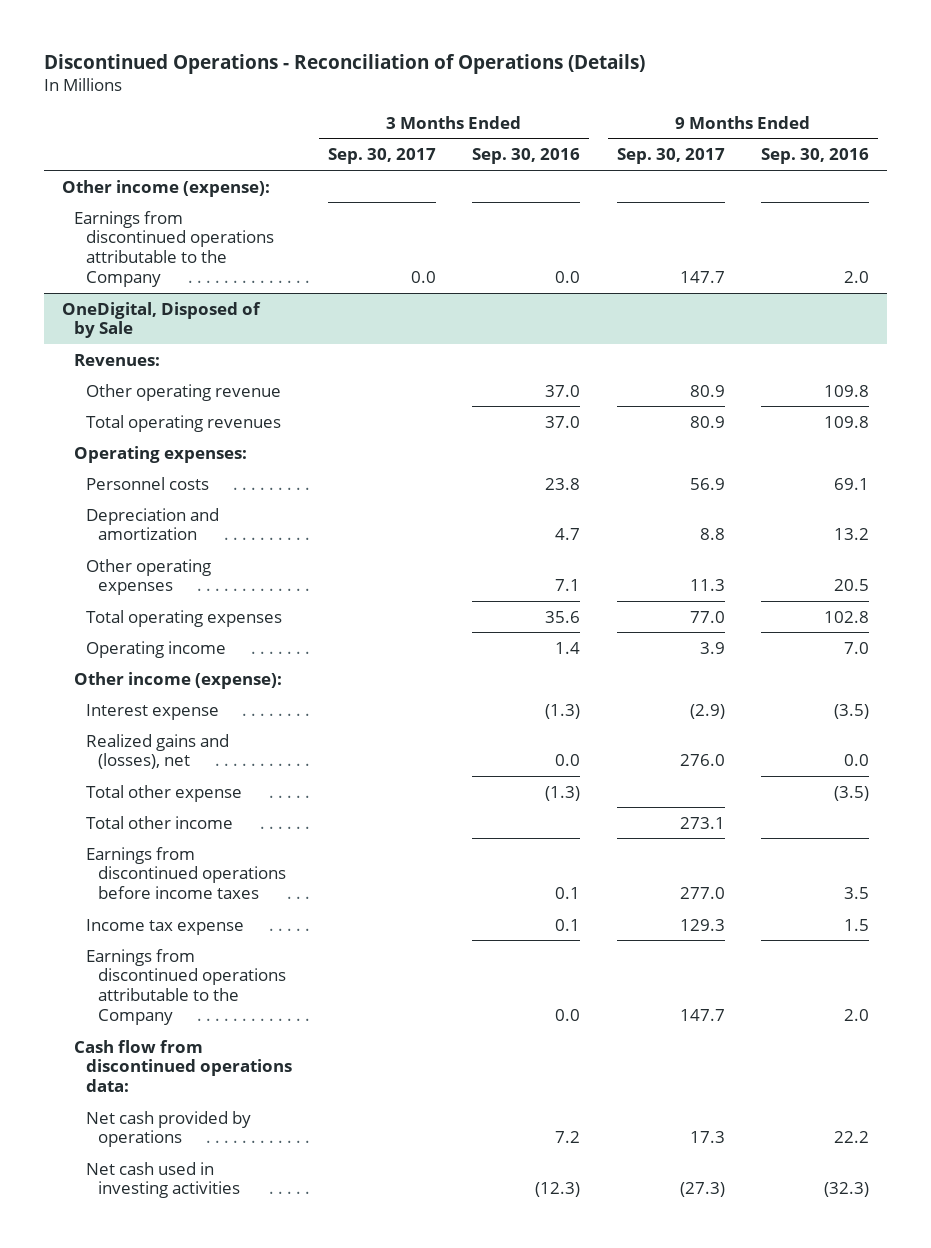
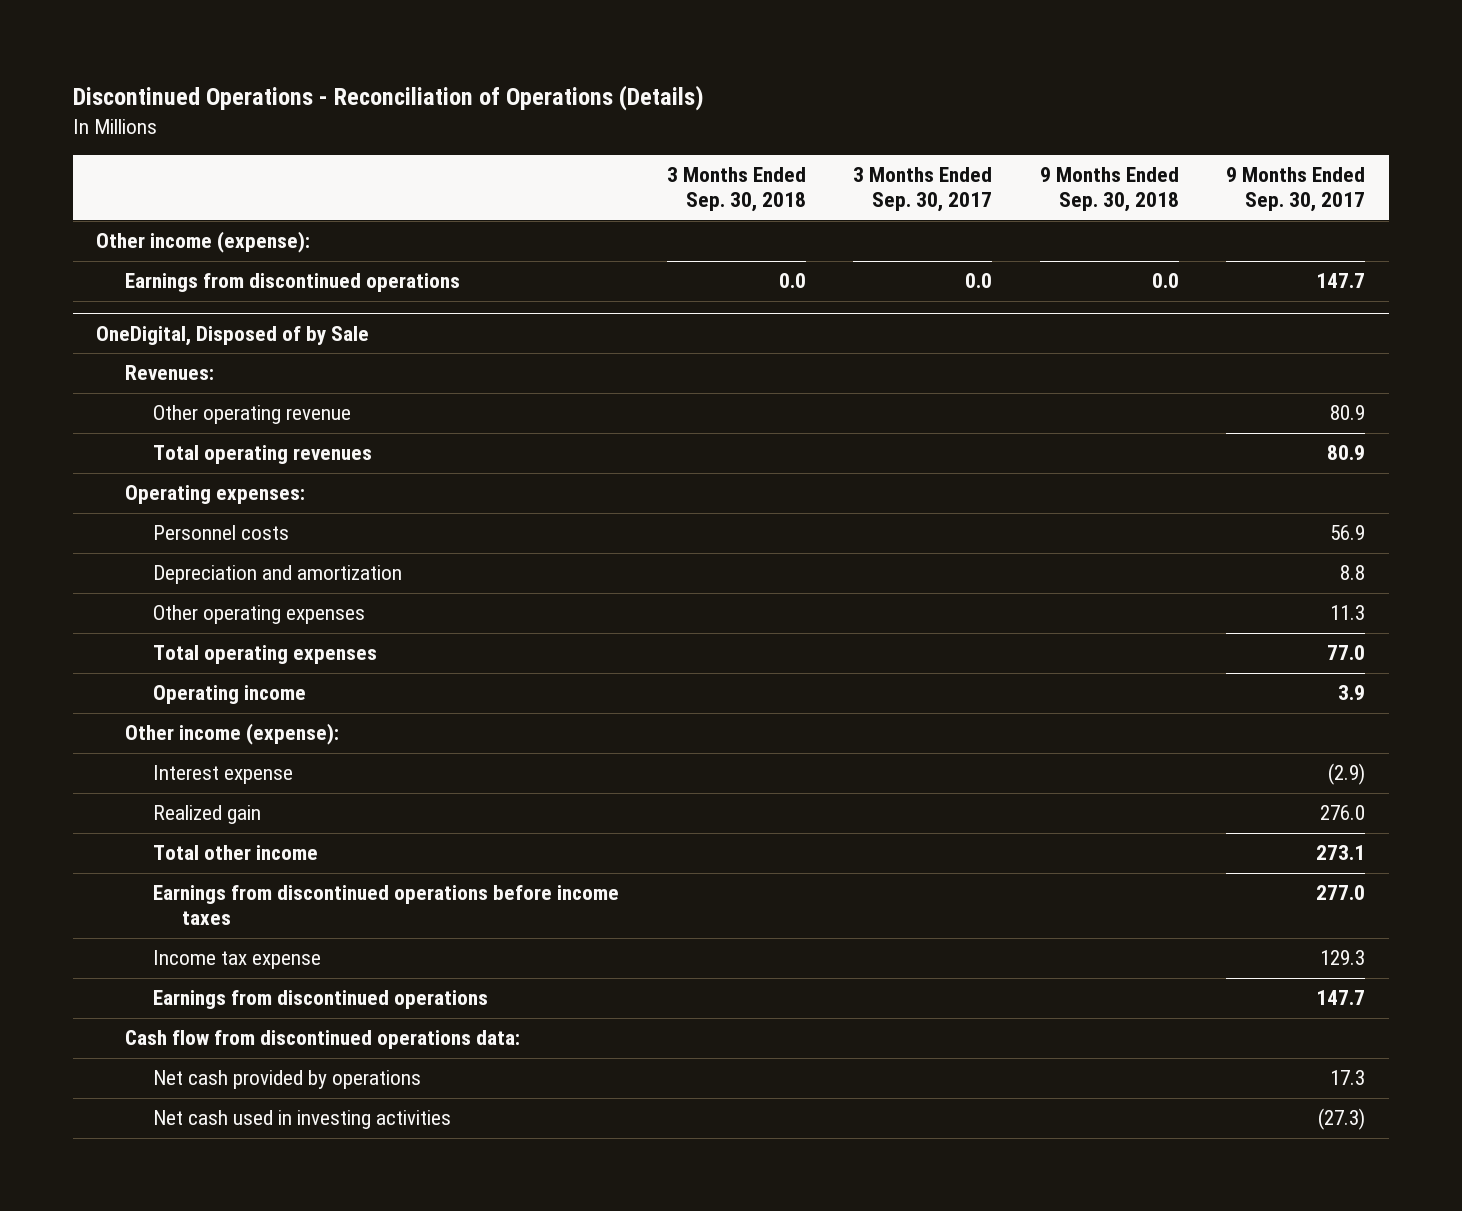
- | 3 Months Ended Sep. 30, 2017 | 3 Months Ended Sep. 30, 2016 | 9 Months Ended Sep. 30, 2017 | 9 Months Ended Sep. 30, 2016
+ | 3 Months Ended Sep. 30, 2018 | 3 Months Ended Sep. 30, 2017 | 9 Months Ended Sep. 30, 2018 | 9 Months Ended Sep. 30, 2017
- Earnings from discontinued operations attributable to the Company | 0.0 | 0.0 | 147.7 | 2.0
+ Earnings from discontinued operations | 0.0 | 0.0 | 0.0 | 147.7
@ OneDigital, Disposed of by Sale
- Realized gains and (losses), net | | 0.0 | 276.0 | 0.0
- Total other expense | | (1.3) | | (3.5)
+ Realized gain | | | | 276.0
- Earnings from discontinued operations attributable to the Company | | 0.0 | 147.7 | 2.0
+ Earnings from discontinued operations | | | | 147.7

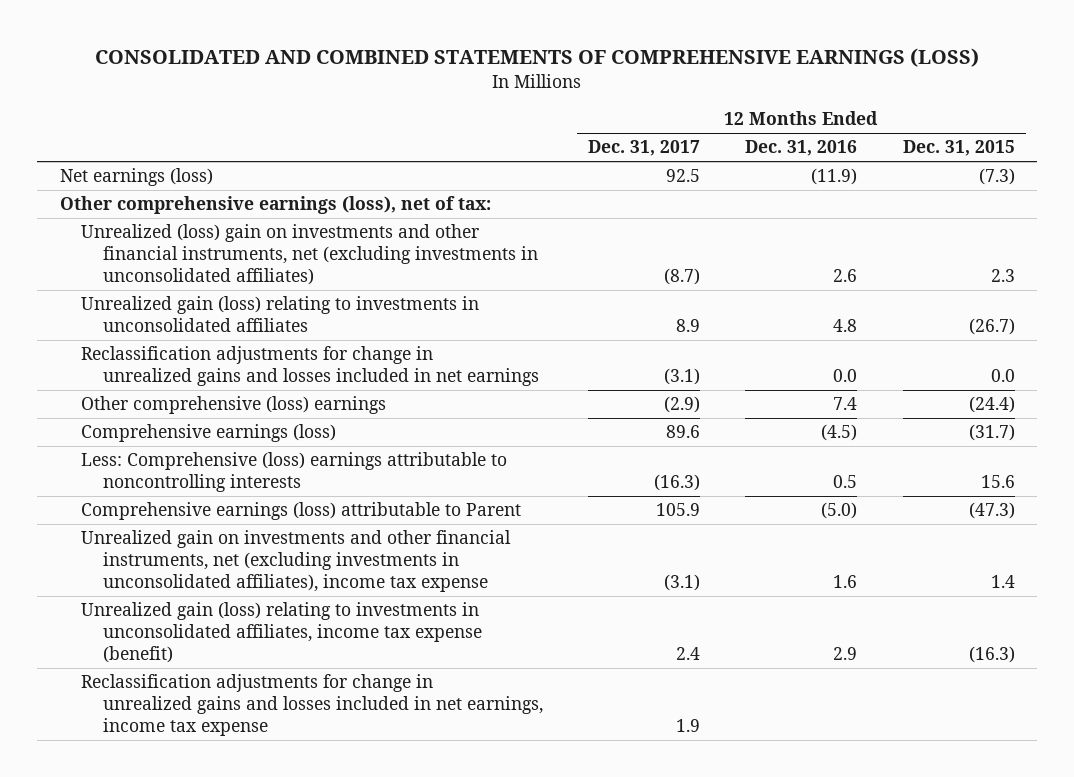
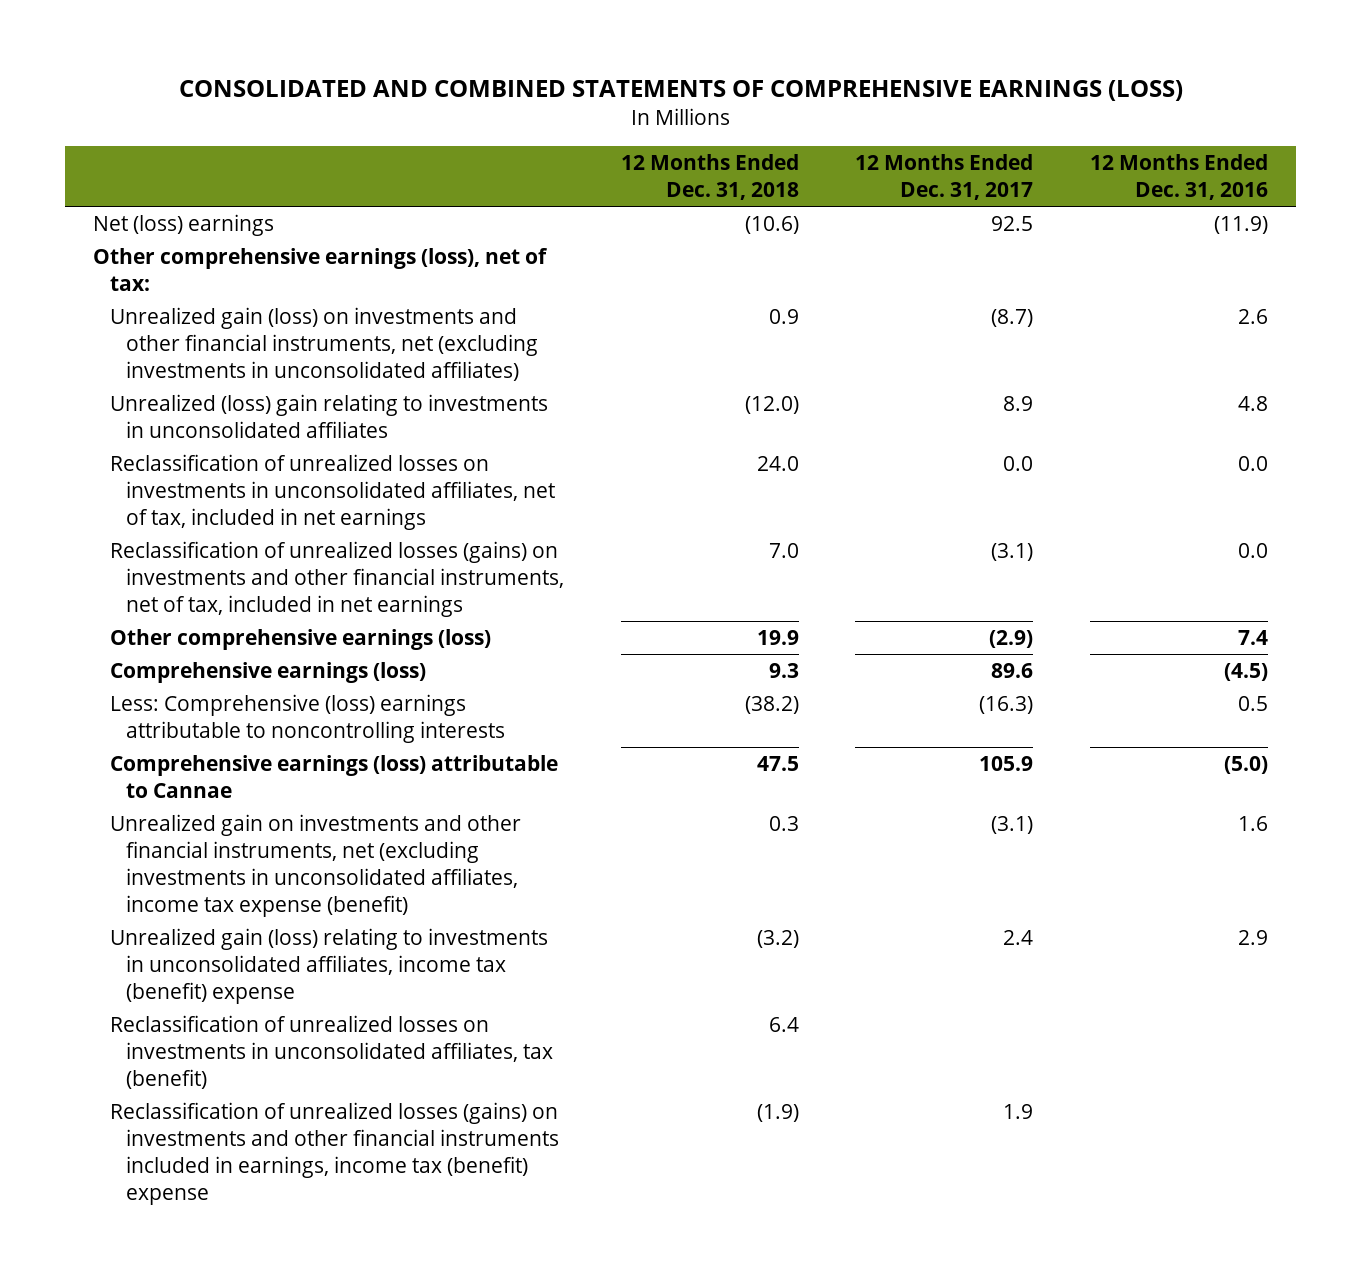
- | 12 Months Ended Dec. 31, 2017 | 12 Months Ended Dec. 31, 2016 | 12 Months Ended Dec. 31, 2015
+ | 12 Months Ended Dec. 31, 2018 | 12 Months Ended Dec. 31, 2017 | 12 Months Ended Dec. 31, 2016
- Net earnings (loss) | 92.5 | (11.9) | (7.3)
+ Net (loss) earnings | (10.6) | 92.5 | (11.9)
- Unrealized (loss) gain on investments and other financial instruments, net (excluding investments in unconsolidated affiliates) | (8.7) | 2.6 | 2.3
- Unrealized gain (loss) relating to investments in unconsolidated affiliates | 8.9 | 4.8 | (26.7)
- Reclassification adjustments for change in unrealized gains and losses included in net earnings | (3.1) | 0.0 | 0.0
- Other comprehensive (loss) earnings | (2.9) | 7.4 | (24.4)
+ Unrealized gain (loss) on investments and other financial instruments, net (excluding investments in unconsolidated affiliates) | 0.9 | (8.7) | 2.6
+ Unrealized (loss) gain relating to investments in unconsolidated affiliates | (12.0) | 8.9 | 4.8
+ Reclassification of unrealized losses on investments in unconsolidated affiliates, net of tax, included in net earnings | 24.0 | 0.0 | 0.0
+ Reclassification of unrealized losses (gains) on investments and other financial instruments, net of tax, included in net earnings | 7.0 | (3.1) | 0.0
+ Other comprehensive earnings (loss) | 19.9 | (2.9) | 7.4
- Comprehensive earnings (loss) attributable to Parent | 105.9 | (5.0) | (47.3)
- Unrealized gain on investments and other financial instruments, net (excluding investments in unconsolidated affiliates), income tax expense | (3.1) | 1.6 | 1.4
- Unrealized gain (loss) relating to investments in unconsolidated affiliates, income tax expense (benefit) | 2.4 | 2.9 | (16.3)
- Reclassification adjustments for change in unrealized gains and losses included in net earnings, income tax expense | 1.9 | |
+ Comprehensive earnings (loss) attributable to Cannae | 47.5 | 105.9 | (5.0)
+ Unrealized gain on investments and other financial instruments, net (excluding investments in unconsolidated affiliates, income tax expense (benefit) | 0.3 | (3.1) | 1.6
+ Unrealized gain (loss) relating to investments in unconsolidated affiliates, income tax (benefit) expense | (3.2) | 2.4 | 2.9
+ Reclassification of unrealized losses on investments in unconsolidated affiliates, tax (benefit) | 6.4 | |
+ Reclassification of unrealized losses (gains) on investments and other financial instruments included in earnings, income tax (benefit) expense | (1.9) | 1.9 |

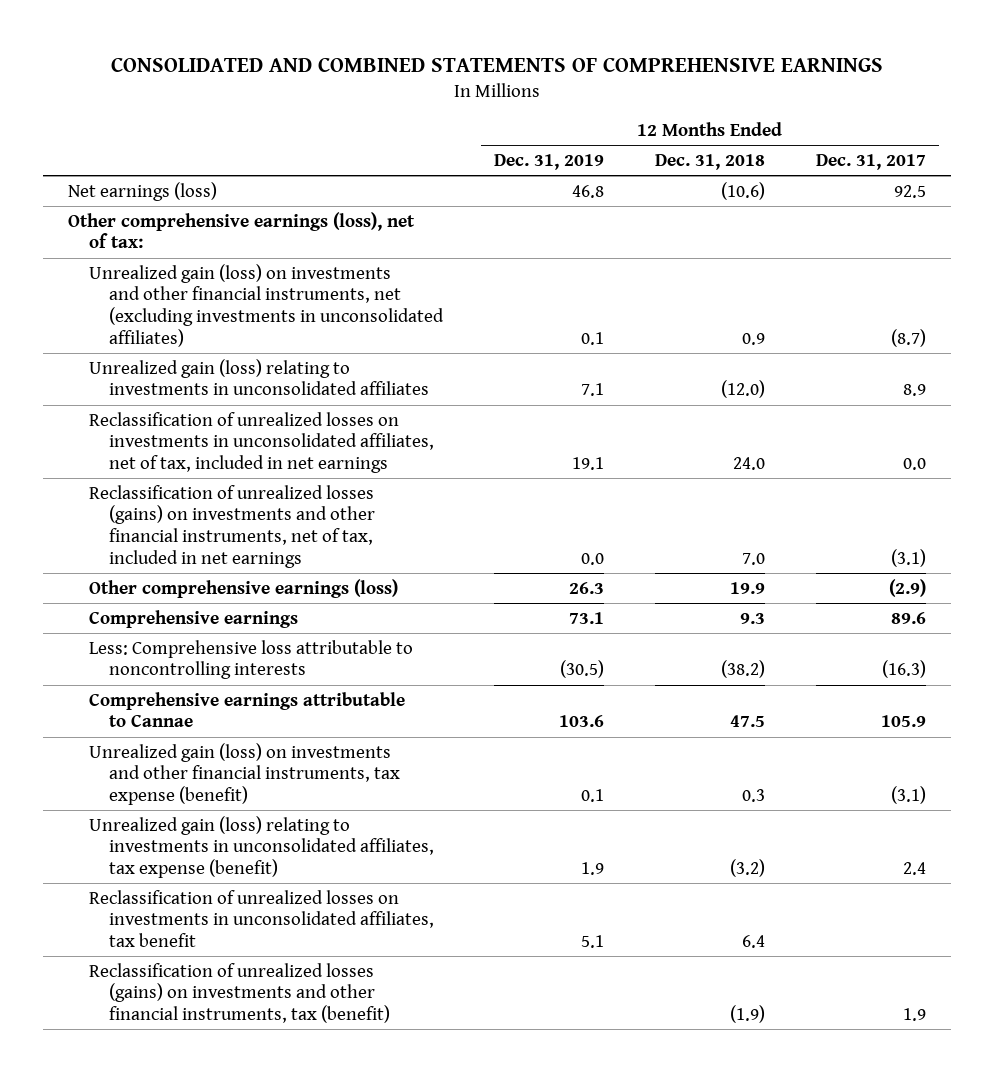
- CONSOLIDATED AND COMBINED STATEMENTS OF COMPREHENSIVE EARNINGS (LOSS)
+ CONSOLIDATED AND COMBINED STATEMENTS OF COMPREHENSIVE EARNINGS
- | 12 Months Ended Dec. 31, 2018 | 12 Months Ended Dec. 31, 2017 | 12 Months Ended Dec. 31, 2016
+ | 12 Months Ended Dec. 31, 2019 | 12 Months Ended Dec. 31, 2018 | 12 Months Ended Dec. 31, 2017
- Net (loss) earnings | (10.6) | 92.5 | (11.9)
+ Net earnings (loss) | 46.8 | (10.6) | 92.5
- Unrealized (loss) gain relating to investments in unconsolidated affiliates | (12.0) | 8.9 | 4.8
+ Unrealized gain (loss) relating to investments in unconsolidated affiliates | 7.1 | (12.0) | 8.9
- Comprehensive earnings (loss) | 9.3 | 89.6 | (4.5)
- Less: Comprehensive (loss) earnings attributable to noncontrolling interests | (38.2) | (16.3) | 0.5
- Comprehensive earnings (loss) attributable to Cannae | 47.5 | 105.9 | (5.0)
- Unrealized gain on investments and other financial instruments, net (excluding investments in unconsolidated affiliates, income tax expense (benefit) | 0.3 | (3.1) | 1.6
- Unrealized gain (loss) relating to investments in unconsolidated affiliates, income tax (benefit) expense | (3.2) | 2.4 | 2.9
- Reclassification of unrealized losses on investments in unconsolidated affiliates, tax (benefit) | 6.4 | |
- Reclassification of unrealized losses (gains) on investments and other financial instruments included in earnings, income tax (benefit) expense | (1.9) | 1.9 |
+ Comprehensive earnings | 73.1 | 9.3 | 89.6
+ Less: Comprehensive loss attributable to noncontrolling interests | (30.5) | (38.2) | (16.3)
+ Comprehensive earnings attributable to Cannae | 103.6 | 47.5 | 105.9
+ Unrealized gain (loss) on investments and other financial instruments, tax expense (benefit) | 0.1 | 0.3 | (3.1)
+ Unrealized gain (loss) relating to investments in unconsolidated affiliates, tax expense (benefit) | 1.9 | (3.2) | 2.4
+ Reclassification of unrealized losses on investments in unconsolidated affiliates, tax benefit | 5.1 | 6.4 |
+ Reclassification of unrealized losses (gains) on investments and other financial instruments, tax (benefit) | | (1.9) | 1.9

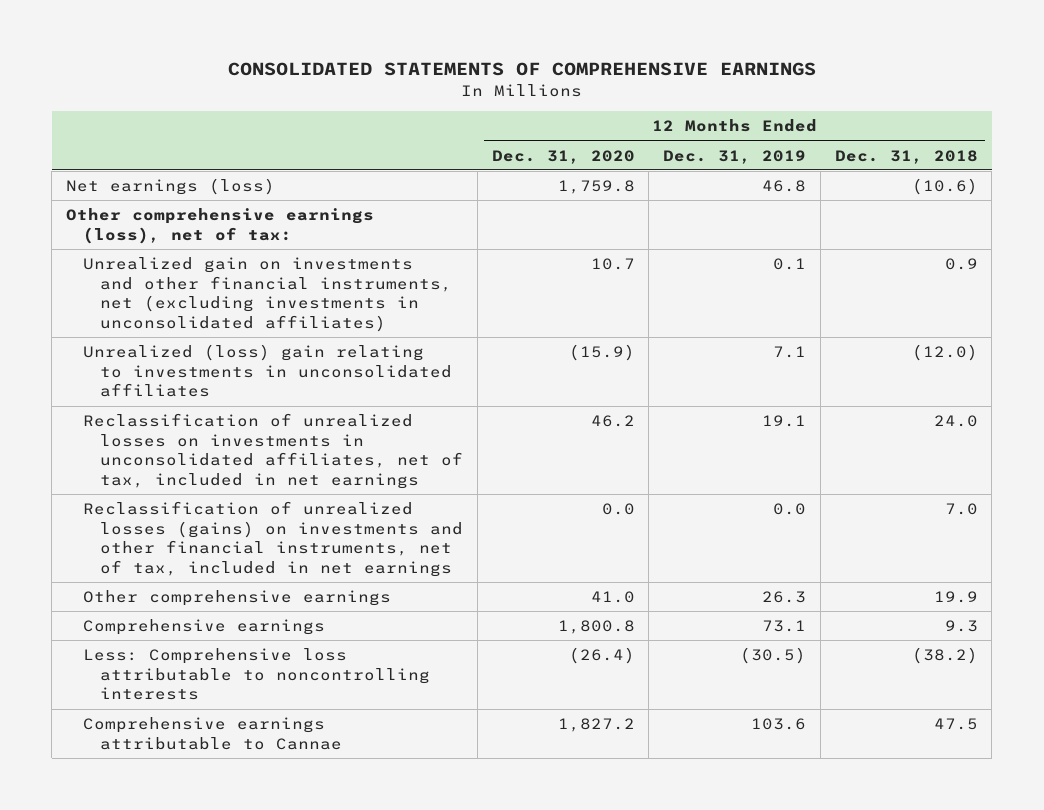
- CONSOLIDATED AND COMBINED STATEMENTS OF COMPREHENSIVE EARNINGS
+ CONSOLIDATED STATEMENTS OF COMPREHENSIVE EARNINGS
- | 12 Months Ended Dec. 31, 2019 | 12 Months Ended Dec. 31, 2018 | 12 Months Ended Dec. 31, 2017
+ | 12 Months Ended Dec. 31, 2020 | 12 Months Ended Dec. 31, 2019 | 12 Months Ended Dec. 31, 2018
- Unrealized gain (loss) on investments and other financial instruments, net (excluding investments in unconsolidated affiliates) | 0.1 | 0.9 | (8.7)
- Unrealized gain (loss) relating to investments in unconsolidated affiliates | 7.1 | (12.0) | 8.9
+ Unrealized gain on investments and other financial instruments, net (excluding investments in unconsolidated affiliates) | 10.7 | 0.1 | 0.9
+ Unrealized (loss) gain relating to investments in unconsolidated affiliates | (15.9) | 7.1 | (12.0)
- Other comprehensive earnings (loss) | 26.3 | 19.9 | (2.9)
+ Other comprehensive earnings | 41.0 | 26.3 | 19.9
- Unrealized gain (loss) on investments and other financial instruments, tax expense (benefit) | 0.1 | 0.3 | (3.1)
- Unrealized gain (loss) relating to investments in unconsolidated affiliates, tax expense (benefit) | 1.9 | (3.2) | 2.4
- Reclassification of unrealized losses on investments in unconsolidated affiliates, tax benefit | 5.1 | 6.4 |
- Reclassification of unrealized losses (gains) on investments and other financial instruments, tax (benefit) | | (1.9) | 1.9

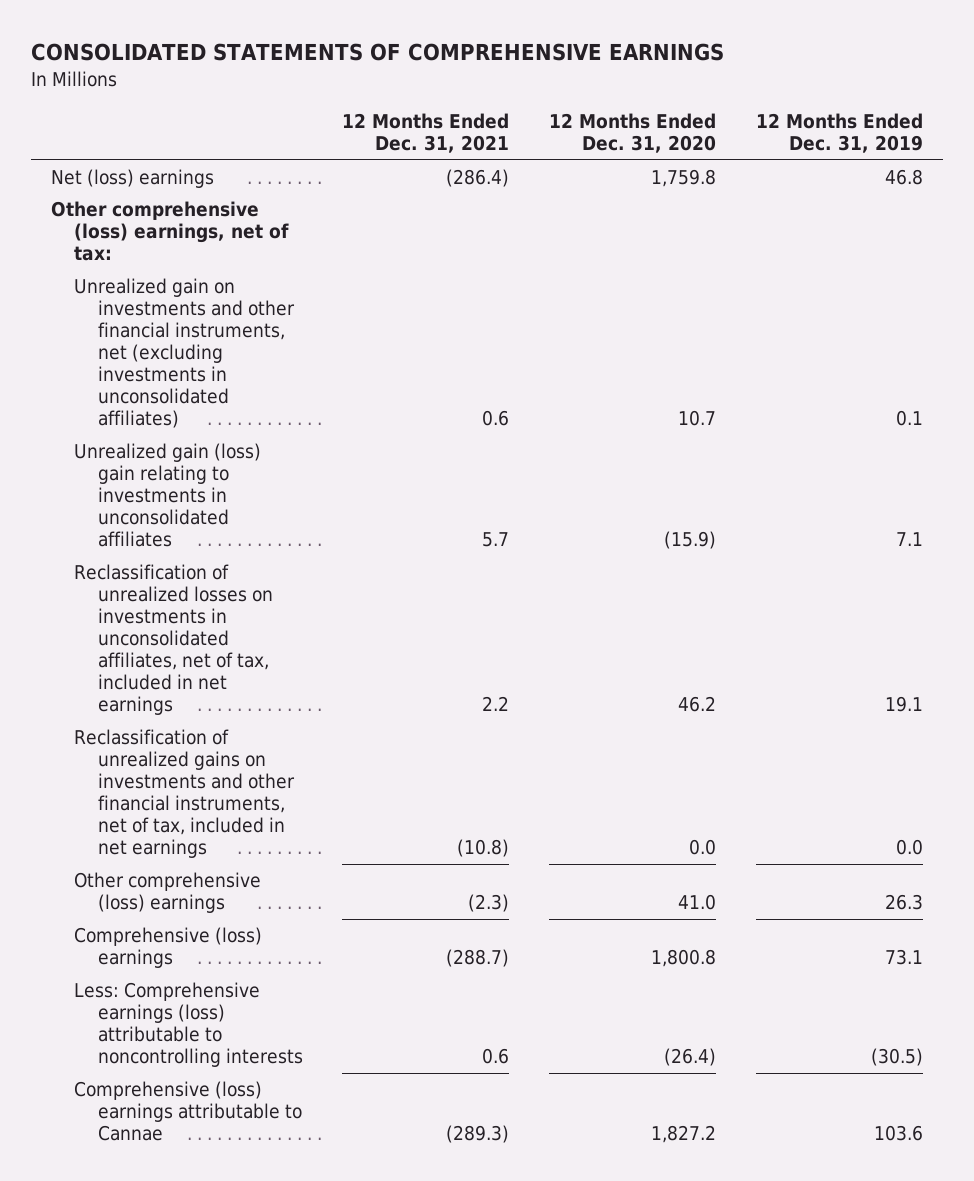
- | 12 Months Ended Dec. 31, 2020 | 12 Months Ended Dec. 31, 2019 | 12 Months Ended Dec. 31, 2018
+ | 12 Months Ended Dec. 31, 2021 | 12 Months Ended Dec. 31, 2020 | 12 Months Ended Dec. 31, 2019
- Net earnings (loss) | 1,759.8 | 46.8 | (10.6)
- Other comprehensive earnings (loss), net of tax:
+ Net (loss) earnings | (286.4) | 1,759.8 | 46.8
+ Other comprehensive (loss) earnings, net of tax:
- Unrealized (loss) gain relating to investments in unconsolidated affiliates | (15.9) | 7.1 | (12.0)
+ Unrealized gain (loss) gain relating to investments in unconsolidated affiliates | 5.7 | (15.9) | 7.1
- Reclassification of unrealized losses (gains) on investments and other financial instruments, net of tax, included in net earnings | 0.0 | 0.0 | 7.0
- Other comprehensive earnings | 41.0 | 26.3 | 19.9
- Comprehensive earnings | 1,800.8 | 73.1 | 9.3
- Less: Comprehensive loss attributable to noncontrolling interests | (26.4) | (30.5) | (38.2)
- Comprehensive earnings attributable to Cannae | 1,827.2 | 103.6 | 47.5
+ Reclassification of unrealized gains on investments and other financial instruments, net of tax, included in net earnings | (10.8) | 0.0 | 0.0
+ Other comprehensive (loss) earnings | (2.3) | 41.0 | 26.3
+ Comprehensive (loss) earnings | (288.7) | 1,800.8 | 73.1
+ Less: Comprehensive earnings (loss) attributable to noncontrolling interests | 0.6 | (26.4) | (30.5)
+ Comprehensive (loss) earnings attributable to Cannae | (289.3) | 1,827.2 | 103.6

